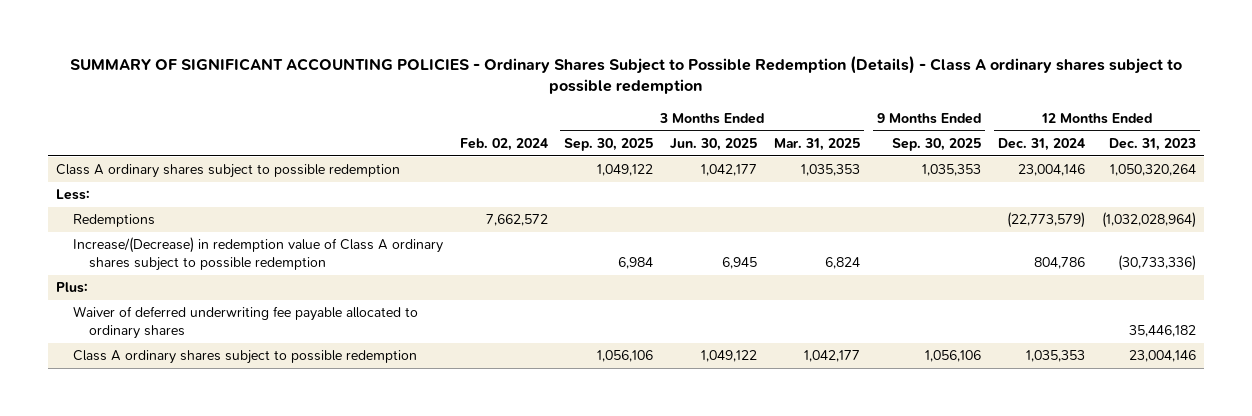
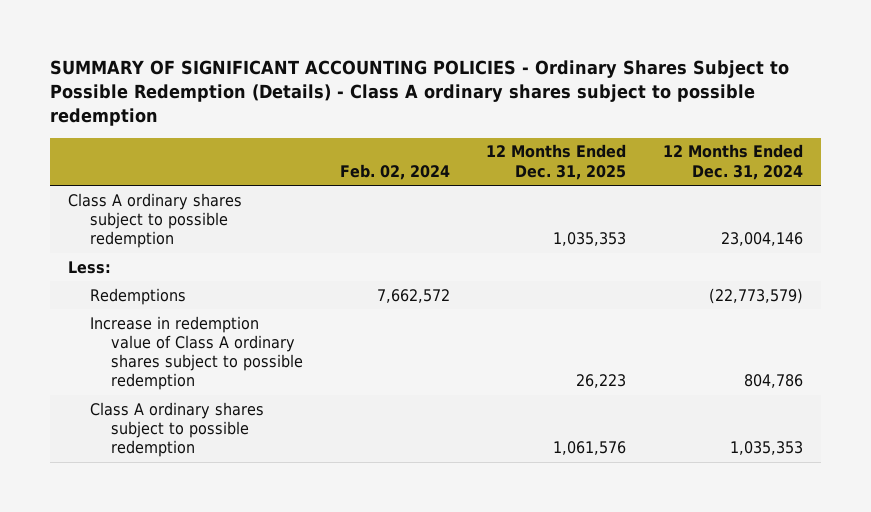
- | Feb. 02, 2024 | 3 Months Ended Sep. 30, 2025 | 3 Months Ended Jun. 30, 2025 | 3 Months Ended Mar. 31, 2025 | 9 Months Ended Sep. 30, 2025 | 12 Months Ended Dec. 31, 2024 | 12 Months Ended Dec. 31, 2023
+ | Feb. 02, 2024 | 12 Months Ended Dec. 31, 2025 | 12 Months Ended Dec. 31, 2024
- Increase/(Decrease) in redemption value of Class A ordinary shares subject to possible redemption | | 6,984 | 6,945 | 6,824 | | 804,786 | (30,733,336)
- Plus:
- Waiver of deferred underwriting fee payable allocated to ordinary shares | | | | | | | 35,446,182
+ Increase in redemption value of Class A ordinary shares subject to possible redemption | | 26,223 | 804,786

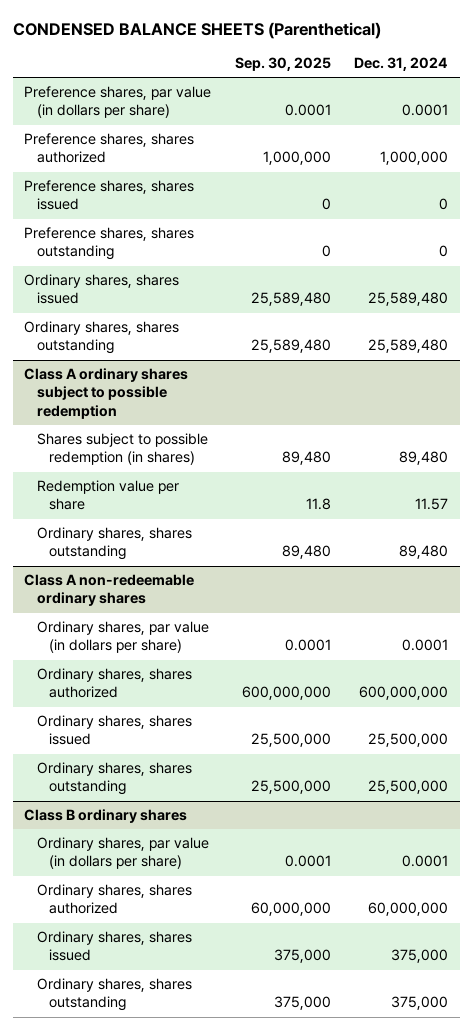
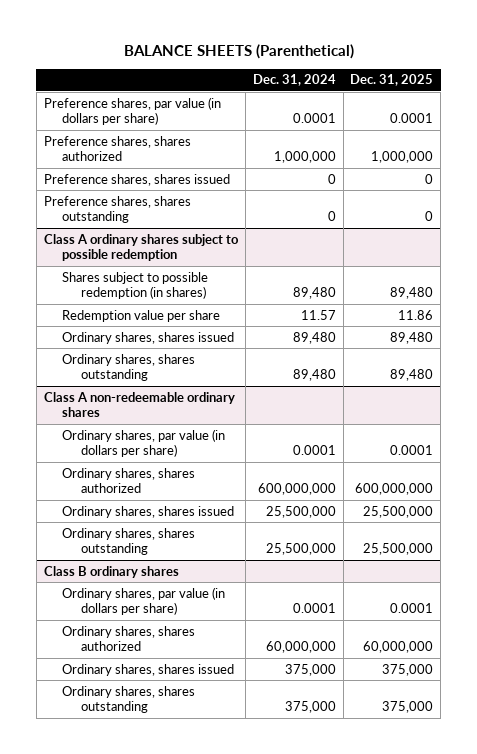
- CONDENSED BALANCE SHEETS (Parenthetical)
+ BALANCE SHEETS (Parenthetical)
- | Sep. 30, 2025 | Dec. 31, 2024
+ | Dec. 31, 2024 | Dec. 31, 2025
- Ordinary shares, shares issued | 25,589,480 | 25,589,480
- Ordinary shares, shares outstanding | 25,589,480 | 25,589,480
@ Class A ordinary shares subject to possible redemption
+ Ordinary shares, shares issued | 89,480 | 89,480

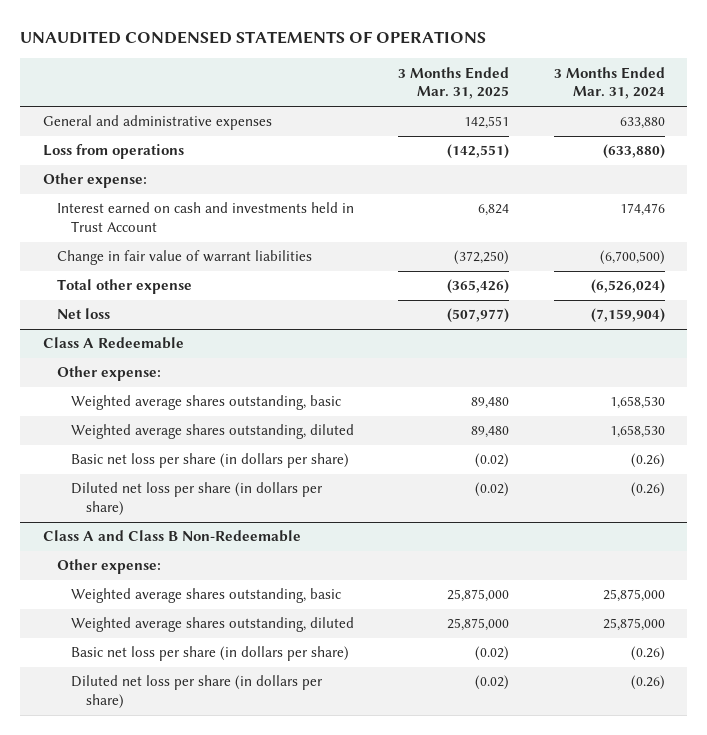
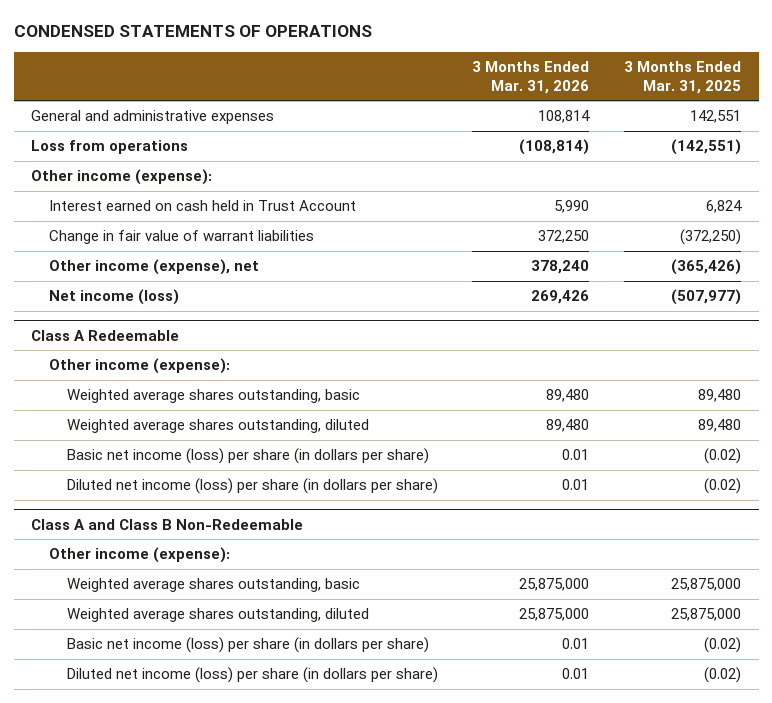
- UNAUDITED CONDENSED STATEMENTS OF OPERATIONS
+ CONDENSED STATEMENTS OF OPERATIONS
- | 3 Months Ended Mar. 31, 2025 | 3 Months Ended Mar. 31, 2024
+ | 3 Months Ended Mar. 31, 2026 | 3 Months Ended Mar. 31, 2025
- Other expense:
- Interest earned on cash and investments held in Trust Account | 6,824 | 174,476
+ Other income (expense):
+ Interest earned on cash held in Trust Account | 5,990 | 6,824
- Total other expense | (365,426) | (6,526,024)
- Net loss | (507,977) | (7,159,904)
+ Other income (expense), net | 378,240 | (365,426)
+ Net income (loss) | 269,426 | (507,977)
@ Class A Redeemable
- Other expense:
+ Other income (expense):
- Basic net loss per share (in dollars per share) | (0.02) | (0.26)
- Diluted net loss per share (in dollars per share) | (0.02) | (0.26)
+ Basic net income (loss) per share (in dollars per share) | 0.01 | (0.02)
+ Diluted net income (loss) per share (in dollars per share) | 0.01 | (0.02)
@ Class A and Class B Non-Redeemable
- Other expense:
+ Other income (expense):
- Basic net loss per share (in dollars per share) | (0.02) | (0.26)
- Diluted net loss per share (in dollars per share) | (0.02) | (0.26)
+ Basic net income (loss) per share (in dollars per share) | 0.01 | (0.02)
+ Diluted net income (loss) per share (in dollars per share) | 0.01 | (0.02)

